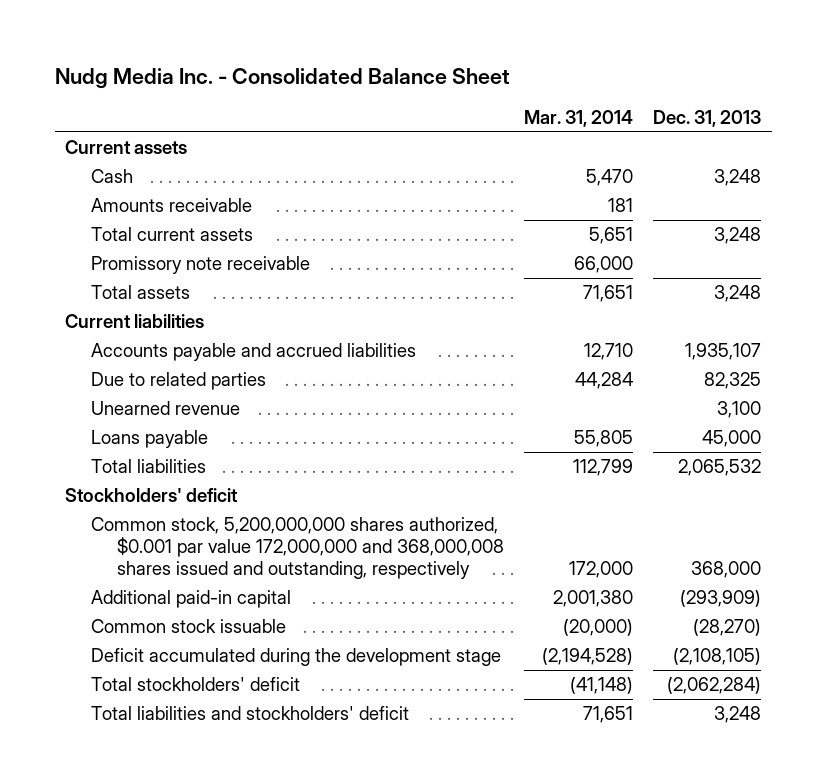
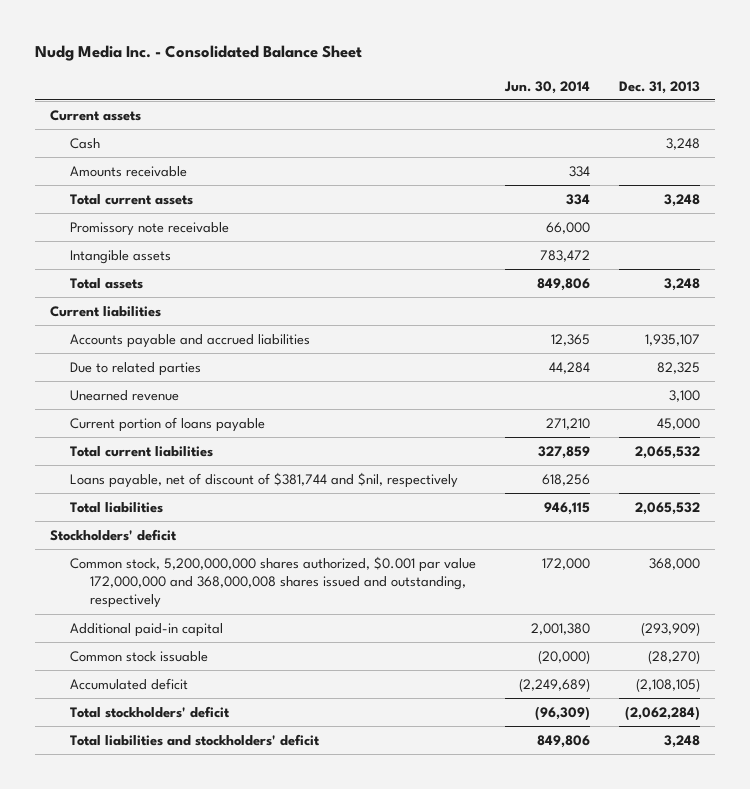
- | Mar. 31, 2014 | Dec. 31, 2013
+ | Jun. 30, 2014 | Dec. 31, 2013
+ Intangible assets | 783,472 |
- Loans payable | 55,805 | 45,000
+ Current portion of loans payable | 271,210 | 45,000
+ Total current liabilities | 327,859 | 2,065,532
+ Loans payable, net of discount of $381,744 and $nil, respectively | 618,256 |
- Deficit accumulated during the development stage | (2,194,528) | (2,108,105)
+ Accumulated deficit | (2,249,689) | (2,108,105)

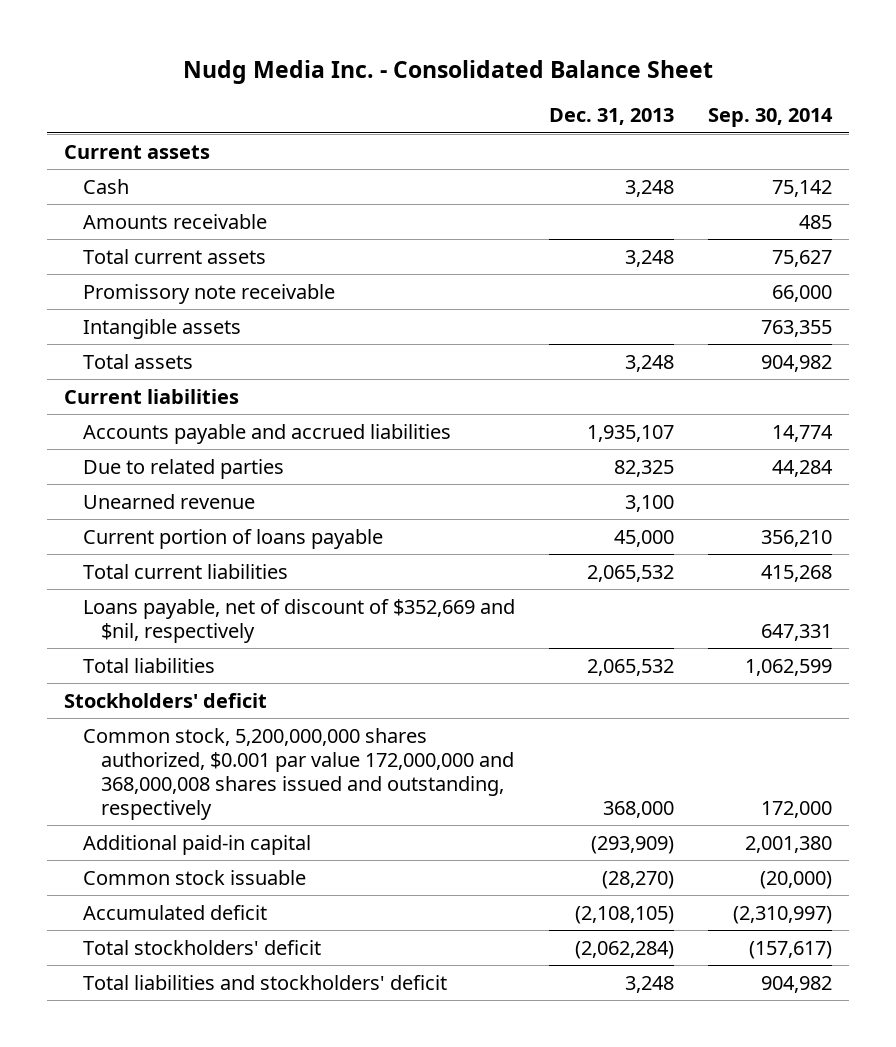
- | Jun. 30, 2014 | Dec. 31, 2013
+ | Dec. 31, 2013 | Sep. 30, 2014
- Loans payable, net of discount of $381,744 and $nil, respectively | 618,256 |
+ Loans payable, net of discount of $352,669 and $nil, respectively | | 647,331

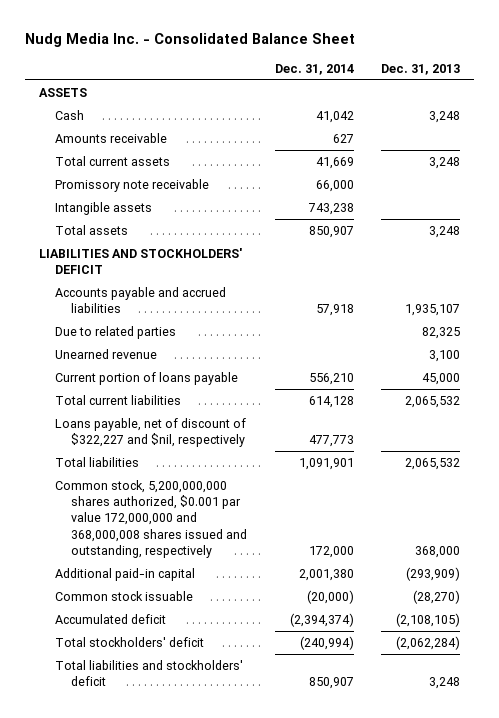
- | Dec. 31, 2013 | Sep. 30, 2014
+ | Dec. 31, 2014 | Dec. 31, 2013
- Current assets
+ ASSETS
- Current liabilities
+ LIABILITIES AND STOCKHOLDERS' DEFICIT
- Loans payable, net of discount of $352,669 and $nil, respectively | | 647,331
+ Loans payable, net of discount of $322,227 and $nil, respectively | 477,773 |
- Stockholders' deficit

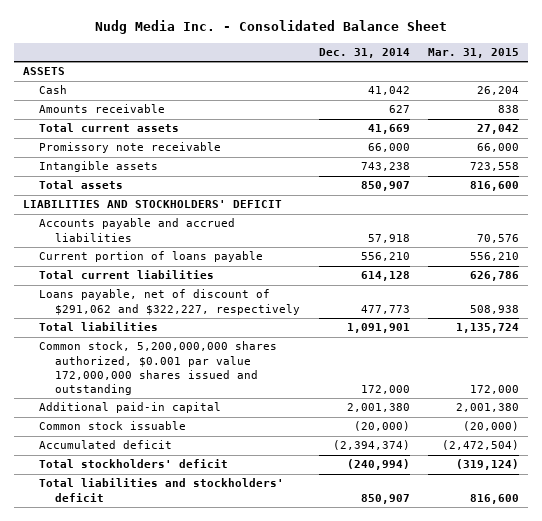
- | Dec. 31, 2014 | Dec. 31, 2013
+ | Dec. 31, 2014 | Mar. 31, 2015
- Due to related parties | | 82,325
- Unearned revenue | | 3,100
- Loans payable, net of discount of $322,227 and $nil, respectively | 477,773 |
+ Loans payable, net of discount of $291,062 and $322,227, respectively | 477,773 | 508,938
- Common stock, 5,200,000,000 shares authorized, $0.001 par value 172,000,000 and 368,000,008 shares issued and outstanding, respectively | 172,000 | 368,000
+ Common stock, 5,200,000,000 shares authorized, $0.001 par value 172,000,000 shares issued and outstanding | 172,000 | 172,000

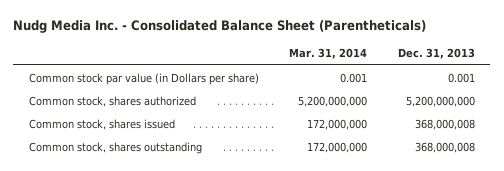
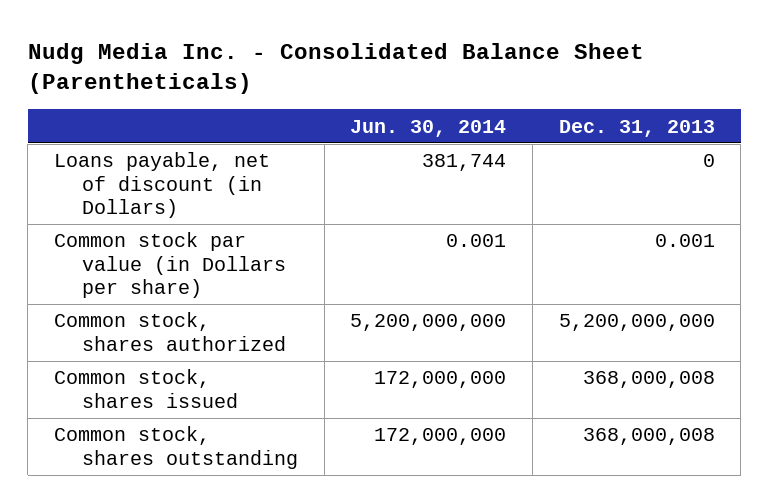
- | Mar. 31, 2014 | Dec. 31, 2013
+ | Jun. 30, 2014 | Dec. 31, 2013
+ Loans payable, net of discount (in Dollars) | 381,744 | 0

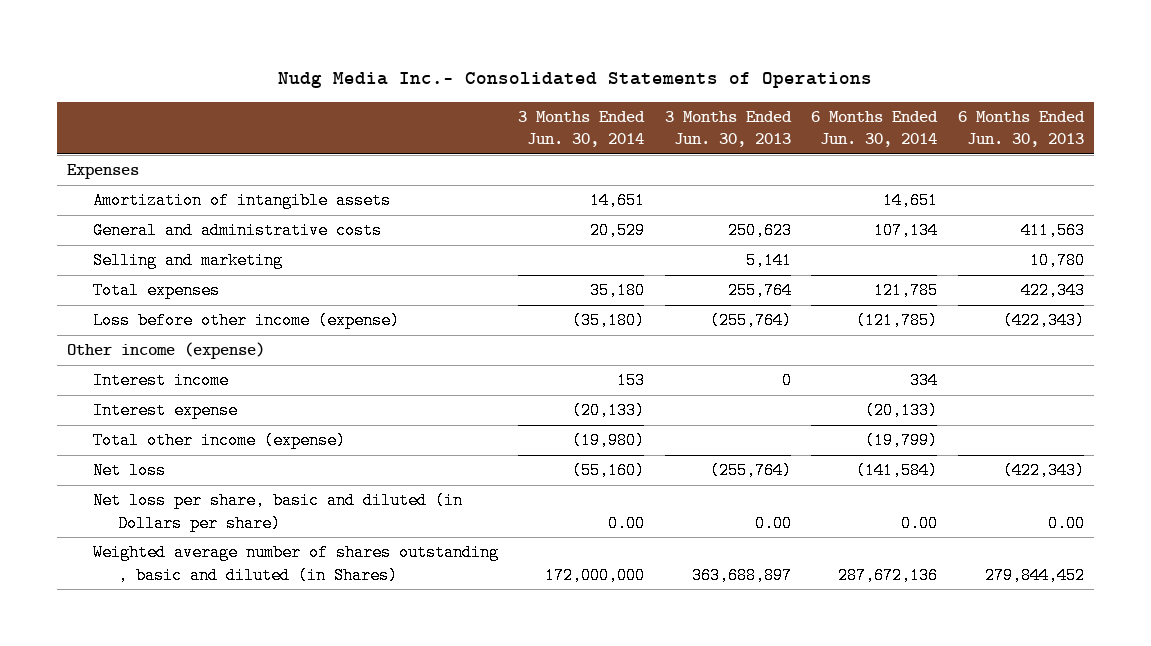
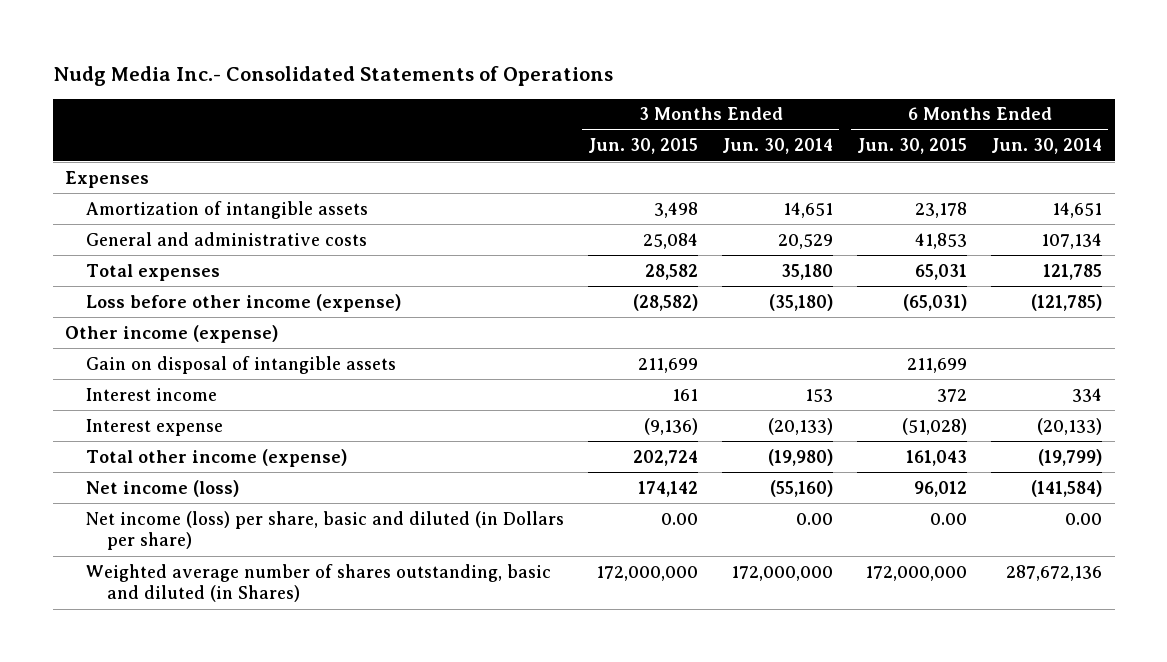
- | 3 Months Ended Jun. 30, 2014 | 3 Months Ended Jun. 30, 2013 | 6 Months Ended Jun. 30, 2014 | 6 Months Ended Jun. 30, 2013
+ | 3 Months Ended Jun. 30, 2015 | 3 Months Ended Jun. 30, 2014 | 6 Months Ended Jun. 30, 2015 | 6 Months Ended Jun. 30, 2014
- Selling and marketing | | 5,141 | | 10,780
+ Gain on disposal of intangible assets | 211,699 | | 211,699 |
- Net loss | (55,160) | (255,764) | (141,584) | (422,343)
- Net loss per share, basic and diluted (in Dollars per share) | 0.00 | 0.00 | 0.00 | 0.00
- Weighted average number of shares outstanding , basic and diluted (in Shares) | 172,000,000 | 363,688,897 | 287,672,136 | 279,844,452
+ Net income (loss) | 174,142 | (55,160) | 96,012 | (141,584)
+ Net income (loss) per share, basic and diluted (in Dollars per share) | 0.00 | 0.00 | 0.00 | 0.00
+ Weighted average number of shares outstanding, basic and diluted (in Shares) | 172,000,000 | 172,000,000 | 172,000,000 | 287,672,136

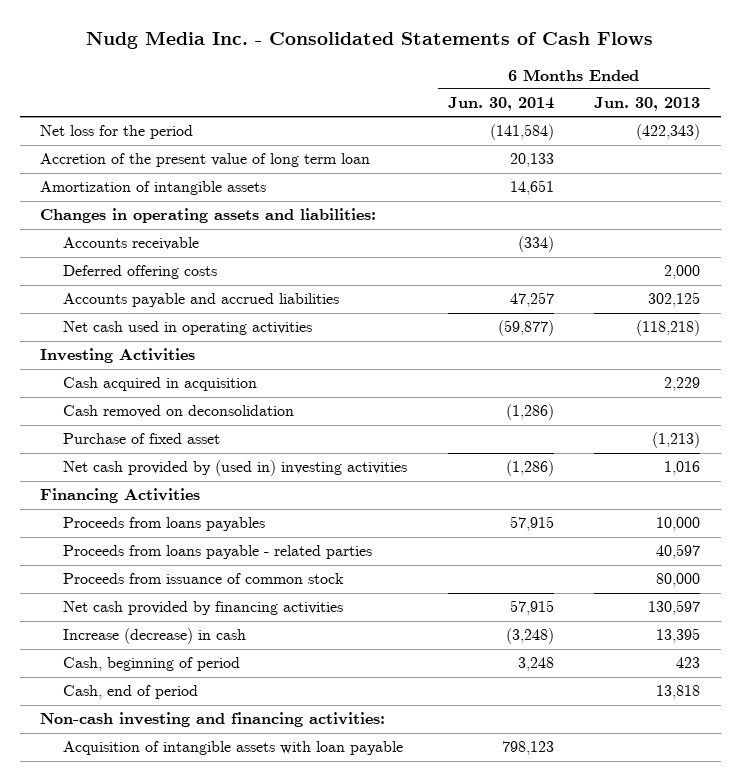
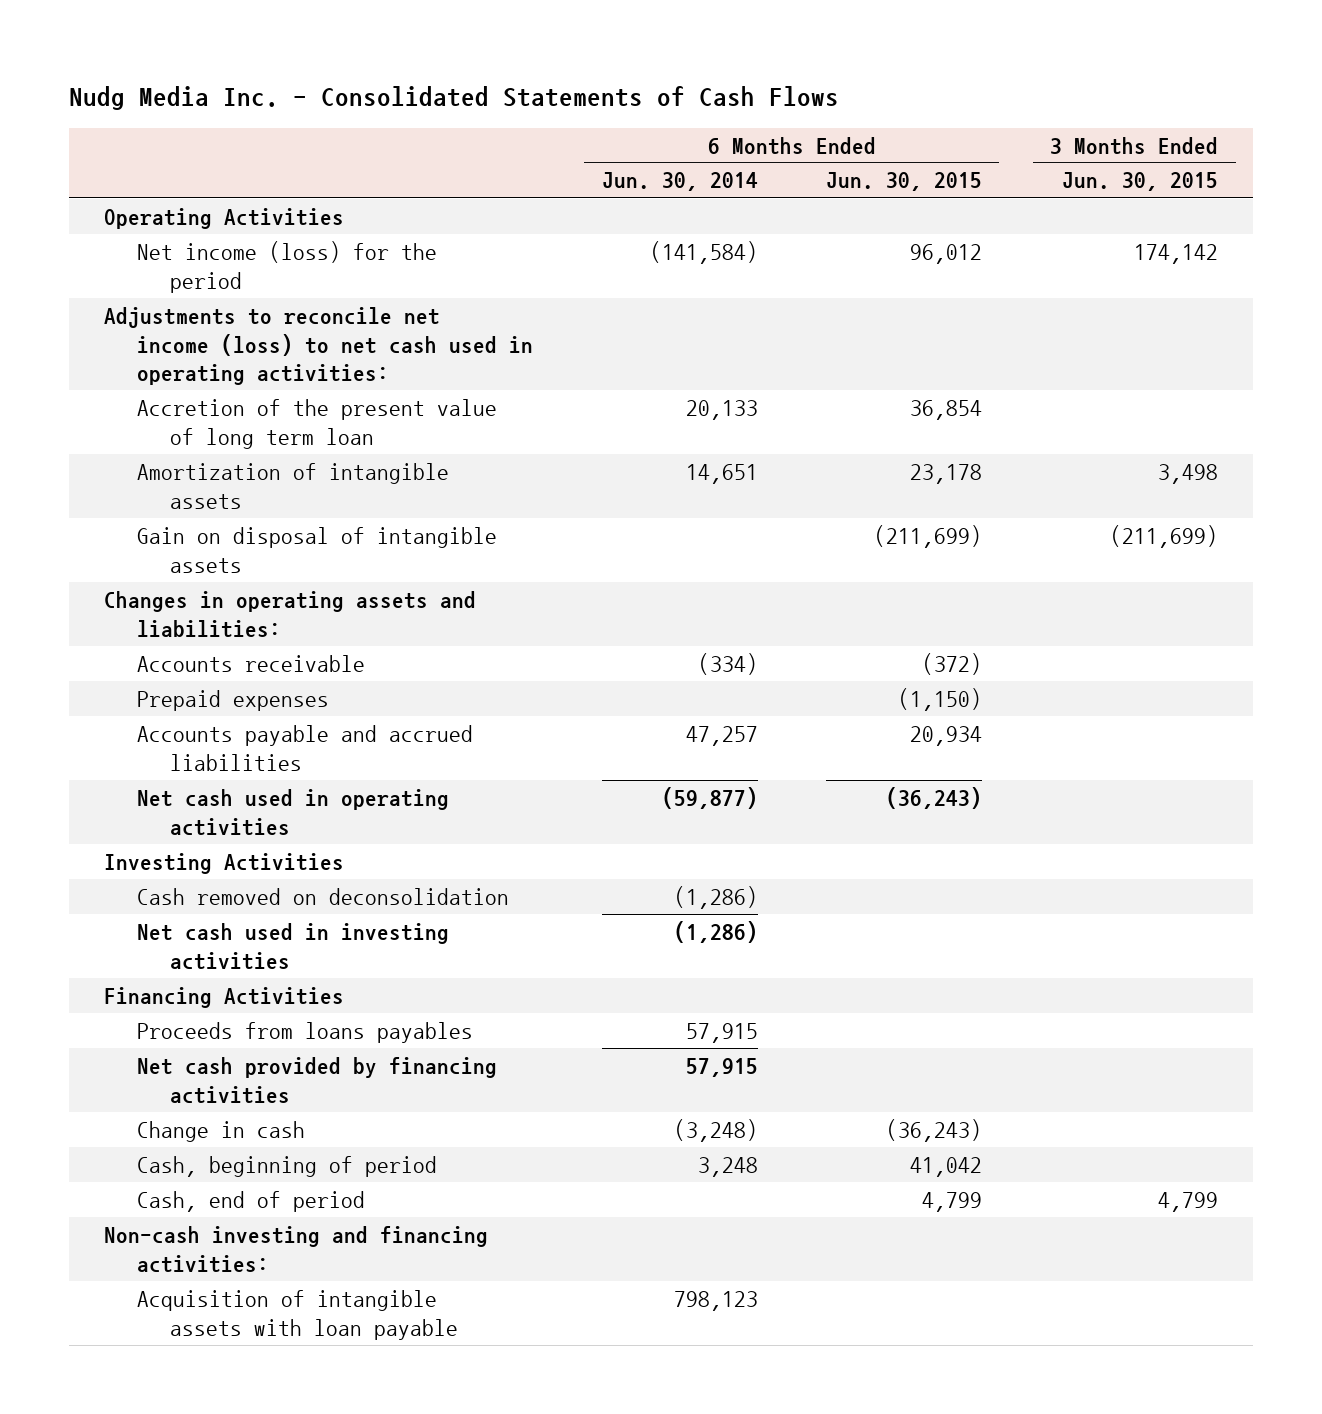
- | 6 Months Ended Jun. 30, 2014 | 6 Months Ended Jun. 30, 2013
+ | 6 Months Ended Jun. 30, 2014 | 6 Months Ended Jun. 30, 2015 | 3 Months Ended Jun. 30, 2015
- Net loss for the period | (141,584) | (422,343)
+ Operating Activities
+ Net income (loss) for the period | (141,584) | 96,012 | 174,142
+ Adjustments to reconcile net income (loss) to net cash used in operating activities:
+ Gain on disposal of intangible assets | | (211,699) | (211,699)
- Deferred offering costs | | 2,000
+ Prepaid expenses | | (1,150) |
- Cash acquired in acquisition | | 2,229
- Purchase of fixed asset | | (1,213)
- Net cash provided by (used in) investing activities | (1,286) | 1,016
+ Net cash used in investing activities | (1,286) | |
- Proceeds from loans payable - related parties | | 40,597
- Proceeds from issuance of common stock | | 80,000
- Increase (decrease) in cash | (3,248) | 13,395
+ Change in cash | (3,248) | (36,243) |

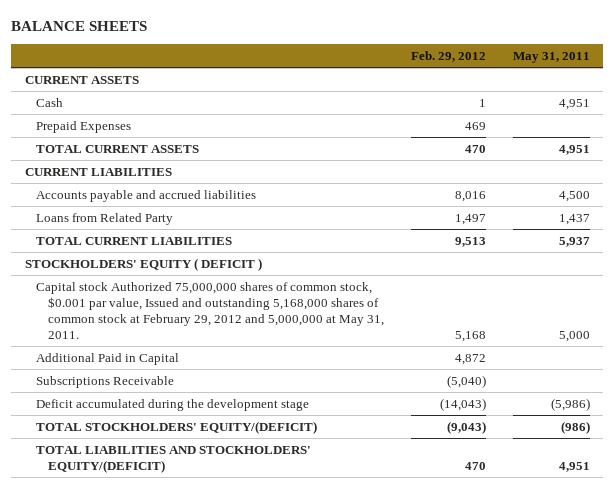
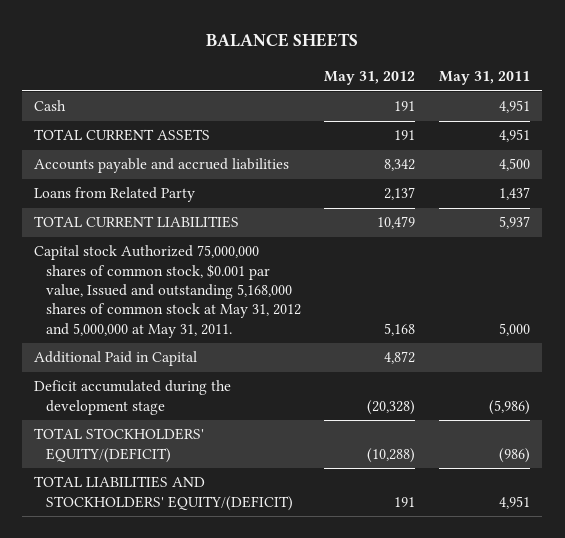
- | Feb. 29, 2012 | May 31, 2011
+ | May 31, 2012 | May 31, 2011
- CURRENT ASSETS
- Prepaid Expenses | 469 |
- CURRENT LIABILITIES
- STOCKHOLDERS' EQUITY ( DEFICIT )
- Capital stock Authorized 75,000,000 shares of common stock, $0.001 par value, Issued and outstanding 5,168,000 shares of common stock at February 29, 2012 and 5,000,000 at May 31, 2011. | 5,168 | 5,000
+ Capital stock Authorized 75,000,000 shares of common stock, $0.001 par value, Issued and outstanding 5,168,000 shares of common stock at May 31, 2012 and 5,000,000 at May 31, 2011. | 5,168 | 5,000
- Subscriptions Receivable | (5,040) |

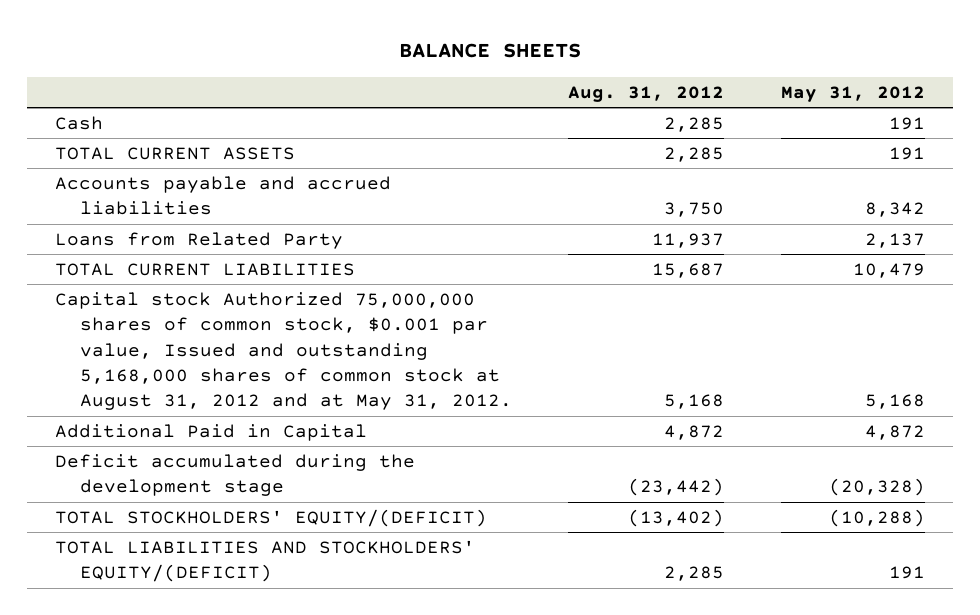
- | May 31, 2012 | May 31, 2011
+ | Aug. 31, 2012 | May 31, 2012
- Capital stock Authorized 75,000,000 shares of common stock, $0.001 par value, Issued and outstanding 5,168,000 shares of common stock at May 31, 2012 and 5,000,000 at May 31, 2011. | 5,168 | 5,000
+ Capital stock Authorized 75,000,000 shares of common stock, $0.001 par value, Issued and outstanding 5,168,000 shares of common stock at August 31, 2012 and at May 31, 2012. | 5,168 | 5,168

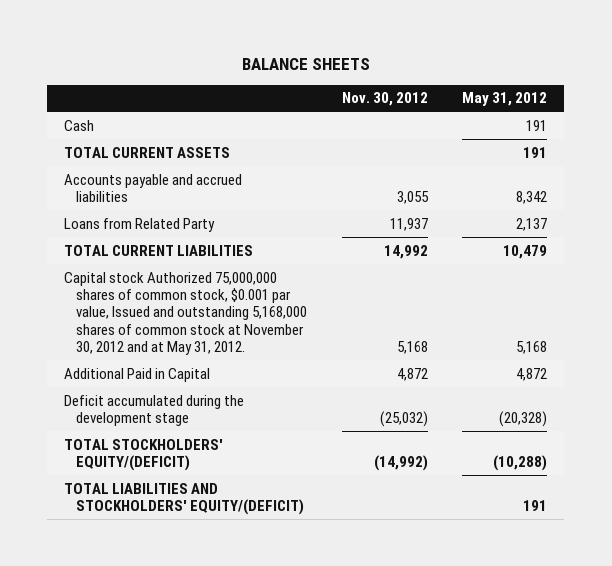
- | Aug. 31, 2012 | May 31, 2012
+ | Nov. 30, 2012 | May 31, 2012
- Capital stock Authorized 75,000,000 shares of common stock, $0.001 par value, Issued and outstanding 5,168,000 shares of common stock at August 31, 2012 and at May 31, 2012. | 5,168 | 5,168
+ Capital stock Authorized 75,000,000 shares of common stock, $0.001 par value, Issued and outstanding 5,168,000 shares of common stock at November 30, 2012 and at May 31, 2012. | 5,168 | 5,168

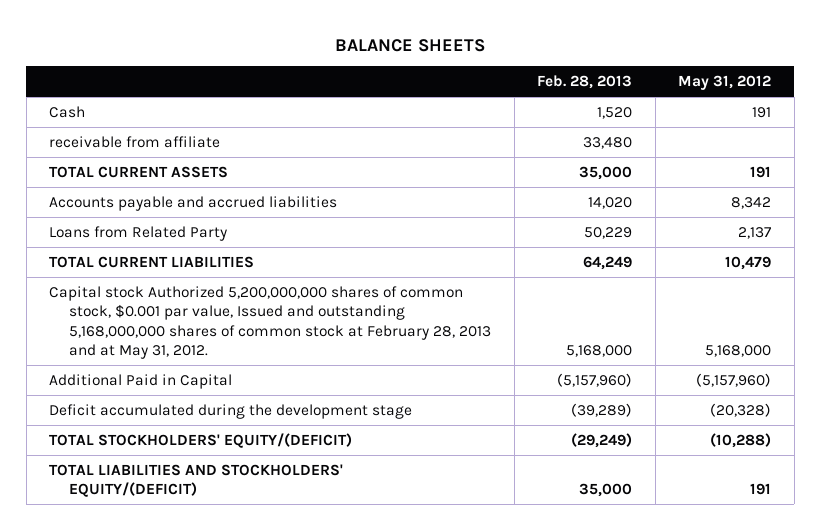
- | Nov. 30, 2012 | May 31, 2012
+ | Feb. 28, 2013 | May 31, 2012
+ receivable from affiliate | 33,480 |
- Capital stock Authorized 75,000,000 shares of common stock, $0.001 par value, Issued and outstanding 5,168,000 shares of common stock at November 30, 2012 and at May 31, 2012. | 5,168 | 5,168
- Additional Paid in Capital | 4,872 | 4,872
+ Capital stock Authorized 5,200,000,000 shares of common stock, $0.001 par value, Issued and outstanding 5,168,000,000 shares of common stock at February 28, 2013 and at May 31, 2012. | 5,168,000 | 5,168,000
+ Additional Paid in Capital | (5,157,960) | (5,157,960)

